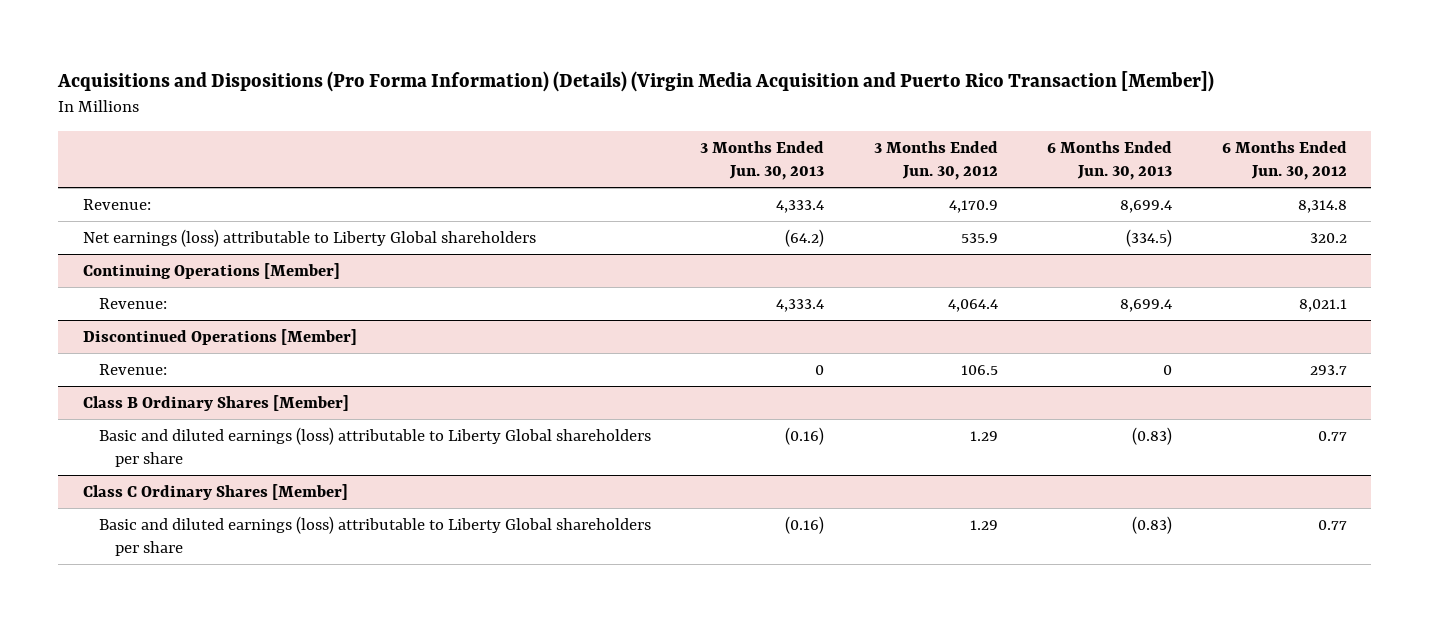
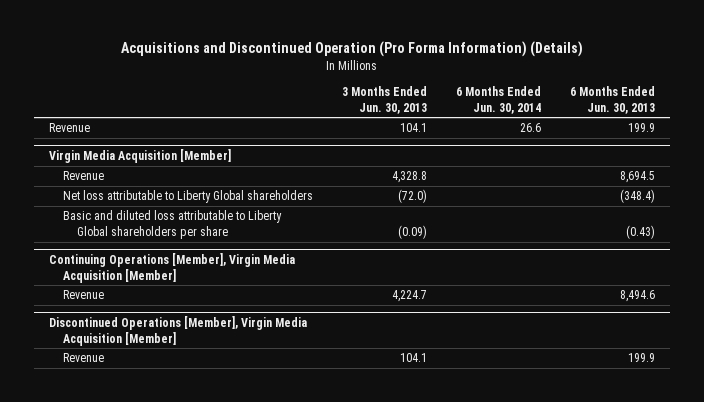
- Acquisitions and Dispositions (Pro Forma Information) (Details) (Virgin Media Acquisition and Puerto Rico Transaction [Member])
+ Acquisitions and Discontinued Operation (Pro Forma Information) (Details)
- | 3 Months Ended Jun. 30, 2013 | 3 Months Ended Jun. 30, 2012 | 6 Months Ended Jun. 30, 2013 | 6 Months Ended Jun. 30, 2012
+ | 3 Months Ended Jun. 30, 2013 | 6 Months Ended Jun. 30, 2014 | 6 Months Ended Jun. 30, 2013
- Revenue: | 4,333.4 | 4,170.9 | 8,699.4 | 8,314.8
- Net earnings (loss) attributable to Liberty Global shareholders | (64.2) | 535.9 | (334.5) | 320.2
- Continuing Operations [Member]
- Revenue: | 4,333.4 | 4,064.4 | 8,699.4 | 8,021.1
- Discontinued Operations [Member]
- Revenue: | 0 | 106.5 | 0 | 293.7
- Class B Ordinary Shares [Member]
- Basic and diluted earnings (loss) attributable to Liberty Global shareholders per share | (0.16) | 1.29 | (0.83) | 0.77
- Class C Ordinary Shares [Member]
- Basic and diluted earnings (loss) attributable to Liberty Global shareholders per share | (0.16) | 1.29 | (0.83) | 0.77
+ Revenue | 104.1 | 26.6 | 199.9
+ Virgin Media Acquisition [Member]
+ Revenue | 4,328.8 | | 8,694.5
+ Net loss attributable to Liberty Global shareholders | (72.0) | | (348.4)
+ Basic and diluted loss attributable to Liberty Global shareholders per share | (0.09) | | (0.43)
+ Continuing Operations [Member], Virgin Media Acquisition [Member]
+ Revenue | 4,224.7 | | 8,494.6
+ Discontinued Operations [Member], Virgin Media Acquisition [Member]
+ Revenue | 104.1 | | 199.9

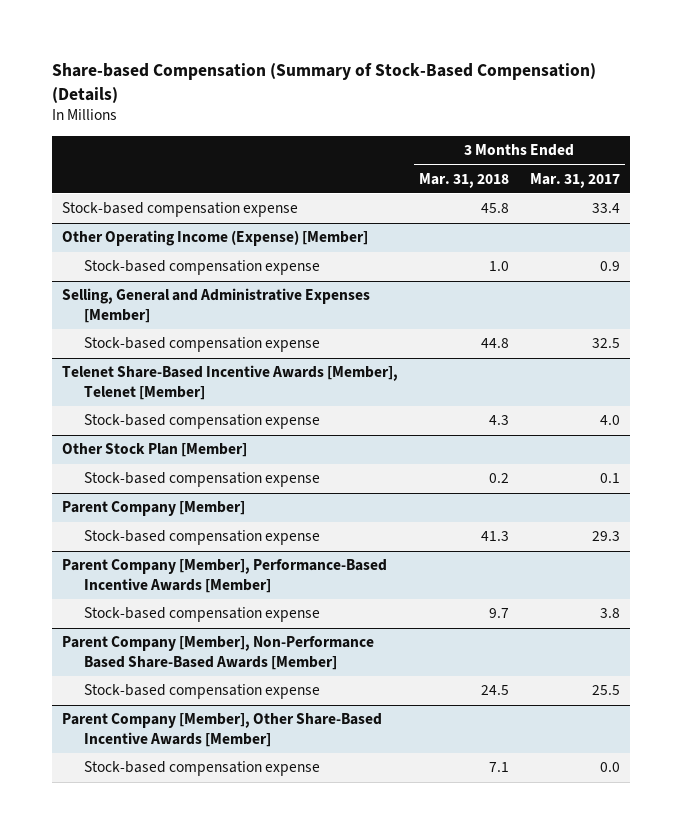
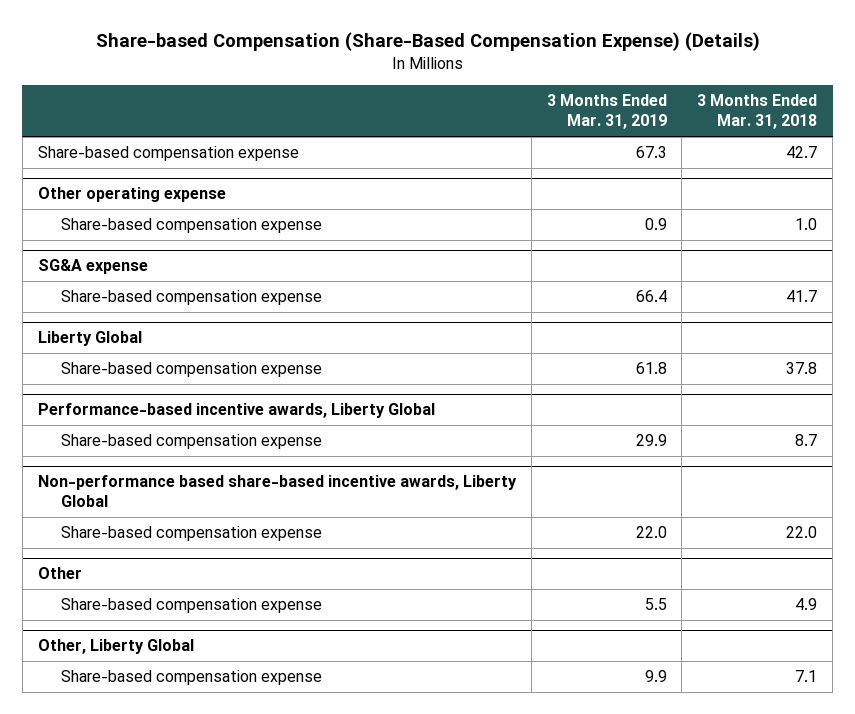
- Share-based Compensation (Summary of Stock-Based Compensation) (Details)
+ Share-based Compensation (Share-Based Compensation Expense) (Details)
- | 3 Months Ended Mar. 31, 2018 | 3 Months Ended Mar. 31, 2017
+ | 3 Months Ended Mar. 31, 2019 | 3 Months Ended Mar. 31, 2018
- Stock-based compensation expense | 45.8 | 33.4
- Other Operating Income (Expense) [Member]
- Stock-based compensation expense | 1.0 | 0.9
- Selling, General and Administrative Expenses [Member]
- Stock-based compensation expense | 44.8 | 32.5
- Telenet Share-Based Incentive Awards [Member], Telenet [Member]
- Stock-based compensation expense | 4.3 | 4.0
- Other Stock Plan [Member]
- Stock-based compensation expense | 0.2 | 0.1
- Parent Company [Member]
- Stock-based compensation expense | 41.3 | 29.3
- Parent Company [Member], Performance-Based Incentive Awards [Member]
- Stock-based compensation expense | 9.7 | 3.8
- Parent Company [Member], Non-Performance Based Share-Based Awards [Member]
- Stock-based compensation expense | 24.5 | 25.5
- Parent Company [Member], Other Share-Based Incentive Awards [Member]
- Stock-based compensation expense | 7.1 | 0.0
+ Share-based compensation expense | 67.3 | 42.7
+ Other operating expense
+ Share-based compensation expense | 0.9 | 1.0
+ SG&A expense
+ Share-based compensation expense | 66.4 | 41.7
+ Liberty Global
+ Share-based compensation expense | 61.8 | 37.8
+ Performance-based incentive awards, Liberty Global
+ Share-based compensation expense | 29.9 | 8.7
+ Non-performance based share-based incentive awards, Liberty Global
+ Share-based compensation expense | 22.0 | 22.0
+ Other
+ Share-based compensation expense | 5.5 | 4.9
+ Other, Liberty Global
+ Share-based compensation expense | 9.9 | 7.1

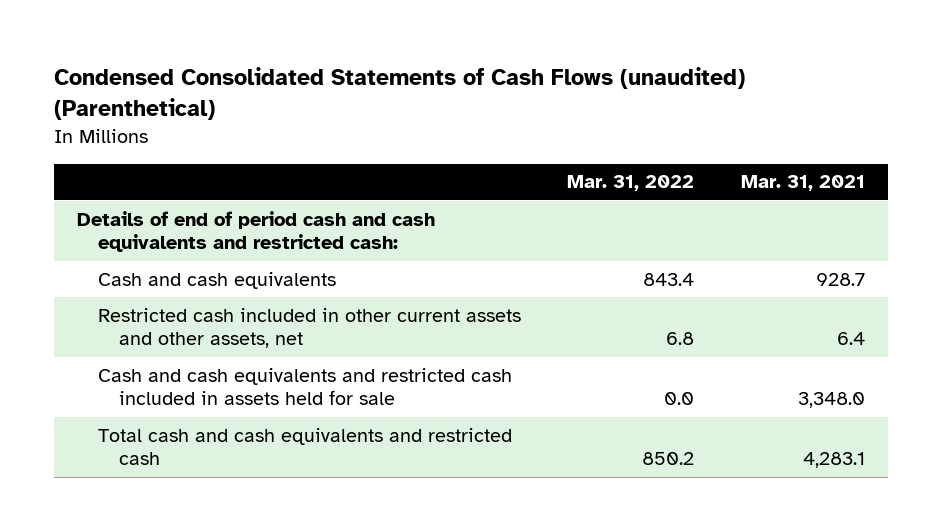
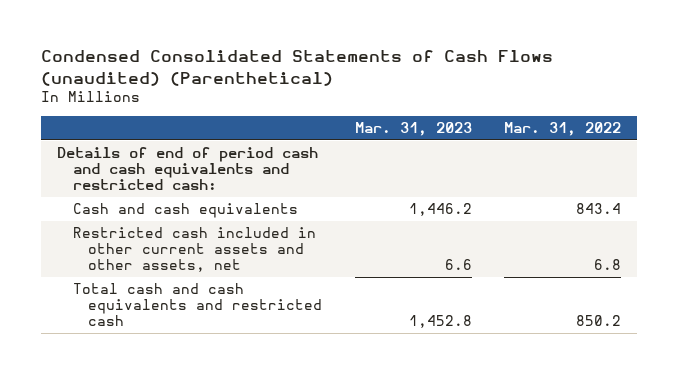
- | Mar. 31, 2022 | Mar. 31, 2021
+ | Mar. 31, 2023 | Mar. 31, 2022
- Cash and cash equivalents and restricted cash included in assets held for sale | 0.0 | 3,348.0

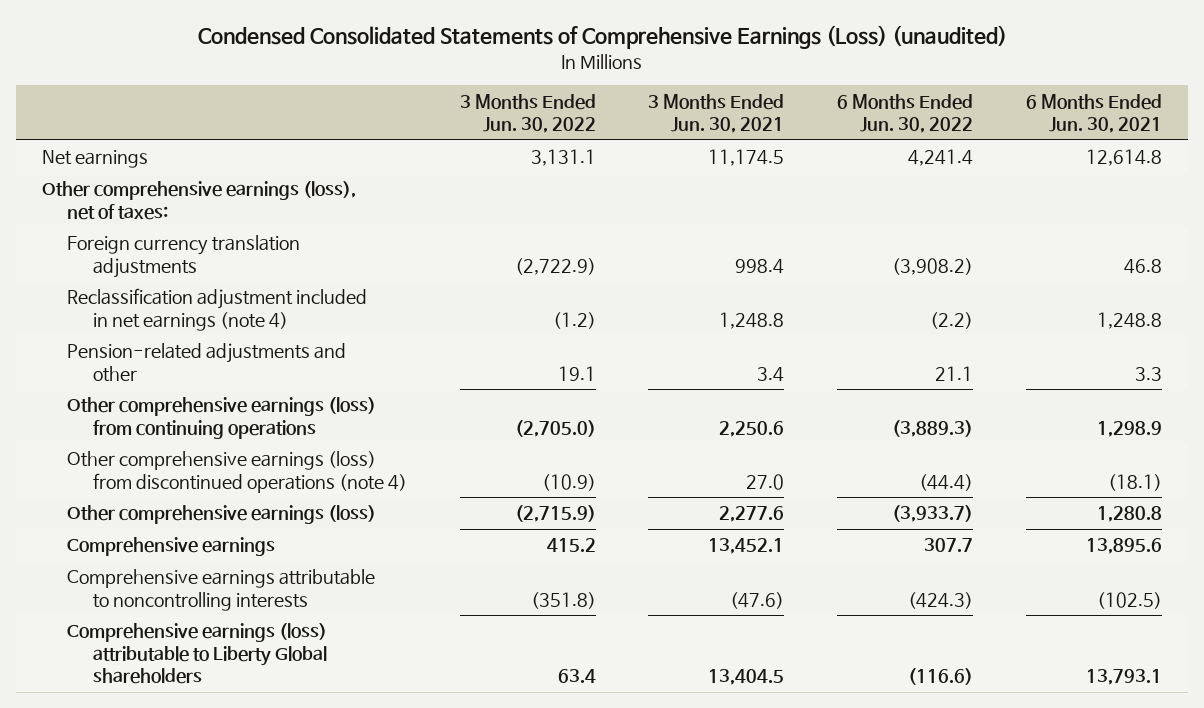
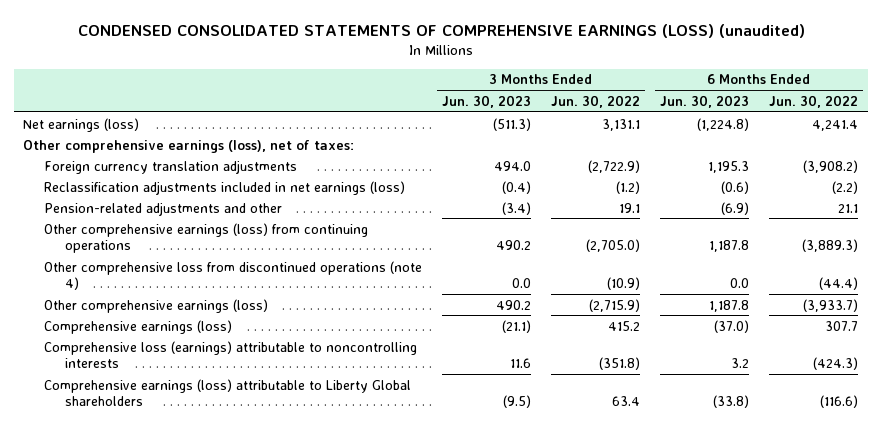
- Condensed Consolidated Statements of Comprehensive Earnings (Loss) (unaudited)
+ CONDENSED CONSOLIDATED STATEMENTS OF COMPREHENSIVE EARNINGS (LOSS) (unaudited)
- | 3 Months Ended Jun. 30, 2022 | 3 Months Ended Jun. 30, 2021 | 6 Months Ended Jun. 30, 2022 | 6 Months Ended Jun. 30, 2021
+ | 3 Months Ended Jun. 30, 2023 | 3 Months Ended Jun. 30, 2022 | 6 Months Ended Jun. 30, 2023 | 6 Months Ended Jun. 30, 2022
- Net earnings | 3,131.1 | 11,174.5 | 4,241.4 | 12,614.8
+ Net earnings (loss) | (511.3) | 3,131.1 | (1,224.8) | 4,241.4
- Reclassification adjustment included in net earnings (note 4) | (1.2) | 1,248.8 | (2.2) | 1,248.8
+ Reclassification adjustments included in net earnings (loss) | (0.4) | (1.2) | (0.6) | (2.2)
- Other comprehensive earnings (loss) from discontinued operations (note 4) | (10.9) | 27.0 | (44.4) | (18.1)
+ Other comprehensive loss from discontinued operations (note 4) | 0.0 | (10.9) | 0.0 | (44.4)
- Comprehensive earnings | 415.2 | 13,452.1 | 307.7 | 13,895.6
- Comprehensive earnings attributable to noncontrolling interests | (351.8) | (47.6) | (424.3) | (102.5)
+ Comprehensive earnings (loss) | (21.1) | 415.2 | (37.0) | 307.7
+ Comprehensive loss (earnings) attributable to noncontrolling interests | 11.6 | (351.8) | 3.2 | (424.3)

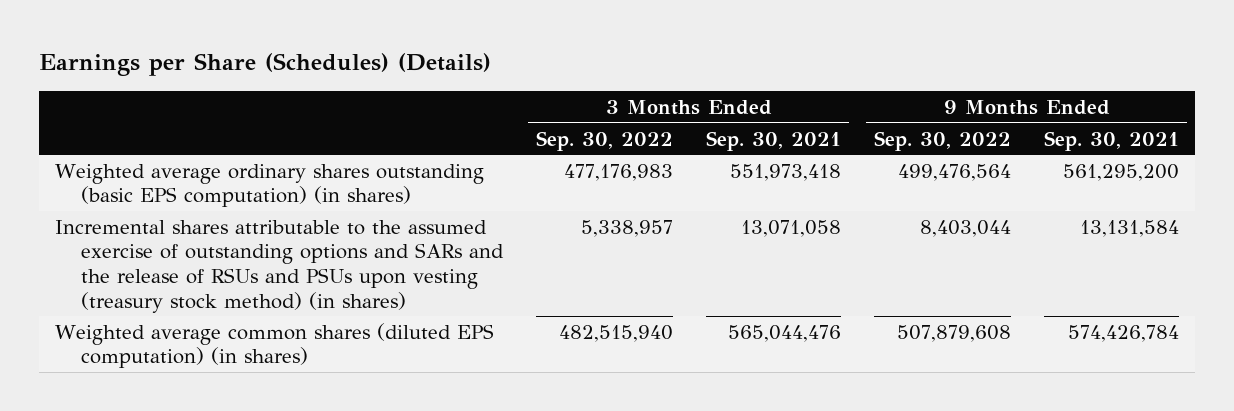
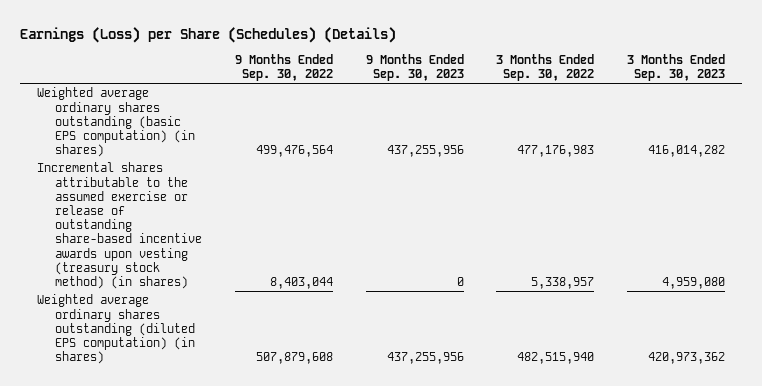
- Earnings per Share (Schedules) (Details)
+ Earnings (Loss) per Share (Schedules) (Details)
- | 3 Months Ended Sep. 30, 2022 | 3 Months Ended Sep. 30, 2021 | 9 Months Ended Sep. 30, 2022 | 9 Months Ended Sep. 30, 2021
+ | 9 Months Ended Sep. 30, 2022 | 9 Months Ended Sep. 30, 2023 | 3 Months Ended Sep. 30, 2022 | 3 Months Ended Sep. 30, 2023
- Incremental shares attributable to the assumed exercise of outstanding options and SARs and the release of RSUs and PSUs upon vesting (treasury stock method) (in shares) | 5,338,957 | 13,071,058 | 8,403,044 | 13,131,584
- Weighted average common shares (diluted EPS computation) (in shares) | 482,515,940 | 565,044,476 | 507,879,608 | 574,426,784
+ Incremental shares attributable to the assumed exercise or release of outstanding share-based incentive awards upon vesting (treasury stock method) (in shares) | 8,403,044 | 0 | 5,338,957 | 4,959,080
+ Weighted average ordinary shares outstanding (diluted EPS computation) (in shares) | 507,879,608 | 437,255,956 | 482,515,940 | 420,973,362

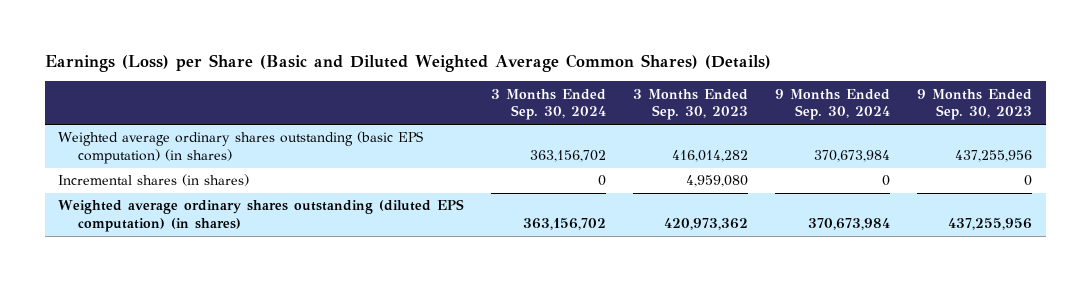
- Earnings (Loss) per Share (Schedules) (Details)
+ Earnings (Loss) per Share (Basic and Diluted Weighted Average Common Shares) (Details)
- | 9 Months Ended Sep. 30, 2022 | 9 Months Ended Sep. 30, 2023 | 3 Months Ended Sep. 30, 2022 | 3 Months Ended Sep. 30, 2023
+ | 3 Months Ended Sep. 30, 2024 | 3 Months Ended Sep. 30, 2023 | 9 Months Ended Sep. 30, 2024 | 9 Months Ended Sep. 30, 2023
- Incremental shares attributable to the assumed exercise or release of outstanding share-based incentive awards upon vesting (treasury stock method) (in shares) | 8,403,044 | 0 | 5,338,957 | 4,959,080
+ Incremental shares (in shares) | 0 | 4,959,080 | 0 | 0

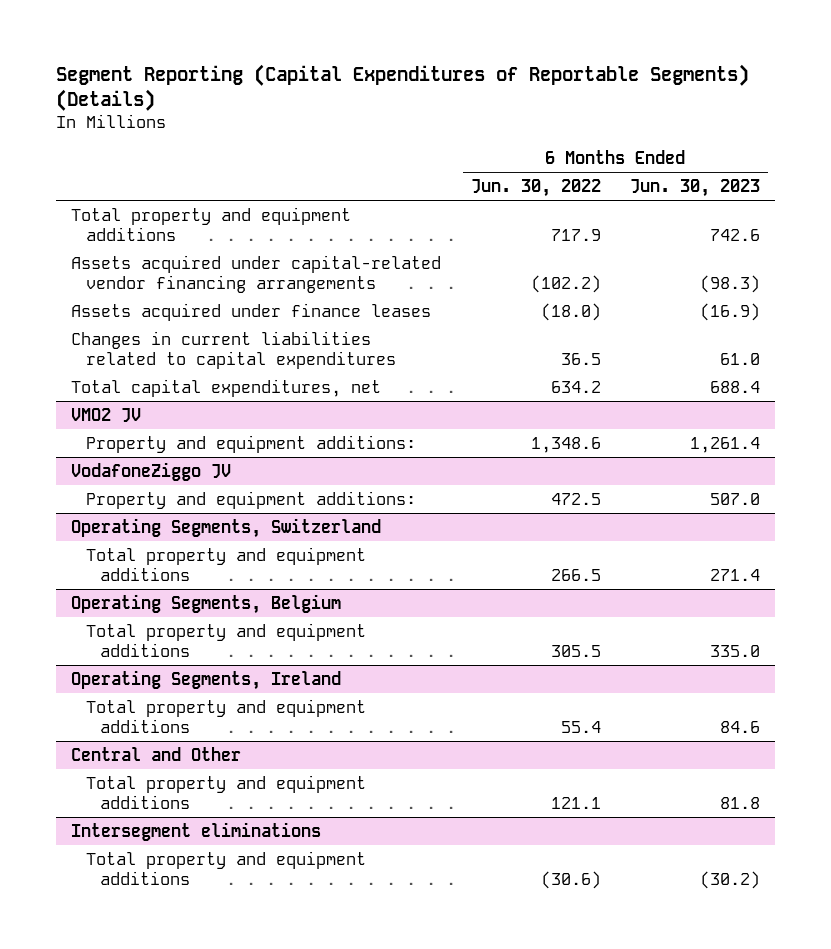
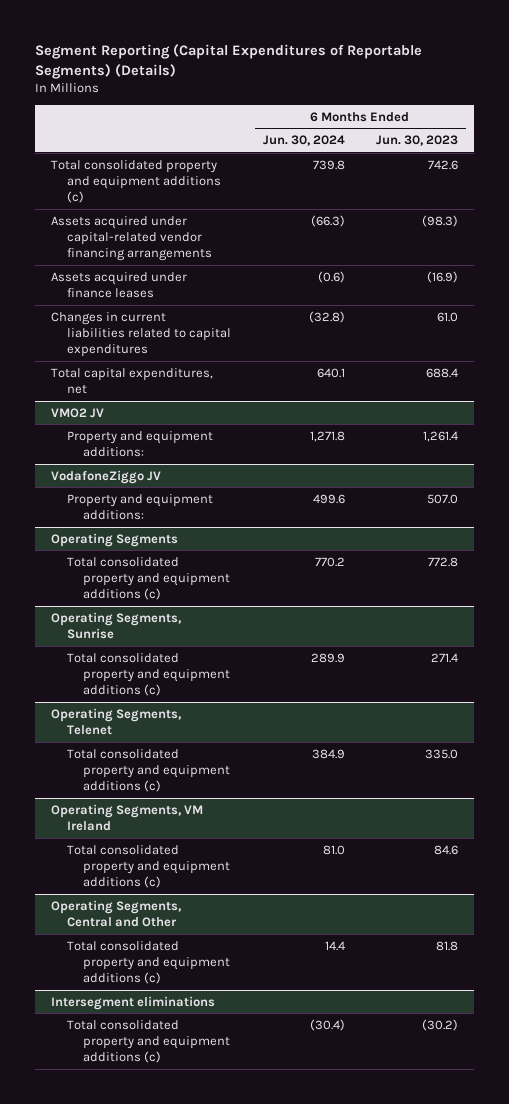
- | 6 Months Ended Jun. 30, 2022 | 6 Months Ended Jun. 30, 2023
+ | 6 Months Ended Jun. 30, 2024 | 6 Months Ended Jun. 30, 2023
- Total property and equipment additions | 717.9 | 742.6
+ Total consolidated property and equipment additions (c) | 739.8 | 742.6
- Operating Segments, Switzerland
- Total property and equipment additions | 266.5 | 271.4
- Operating Segments, Belgium
- Total property and equipment additions | 305.5 | 335.0
- Operating Segments, Ireland
- Total property and equipment additions | 55.4 | 84.6
- Central and Other
- Total property and equipment additions | 121.1 | 81.8
+ Operating Segments
+ Total consolidated property and equipment additions (c) | 770.2 | 772.8
+ Operating Segments, Sunrise
+ Total consolidated property and equipment additions (c) | 289.9 | 271.4
+ Operating Segments, Telenet
+ Total consolidated property and equipment additions (c) | 384.9 | 335.0
+ Operating Segments, VM Ireland
+ Total consolidated property and equipment additions (c) | 81.0 | 84.6
+ Operating Segments, Central and Other
+ Total consolidated property and equipment additions (c) | 14.4 | 81.8
@ Intersegment eliminations
- Total property and equipment additions | (30.6) | (30.2)
+ Total consolidated property and equipment additions (c) | (30.4) | (30.2)

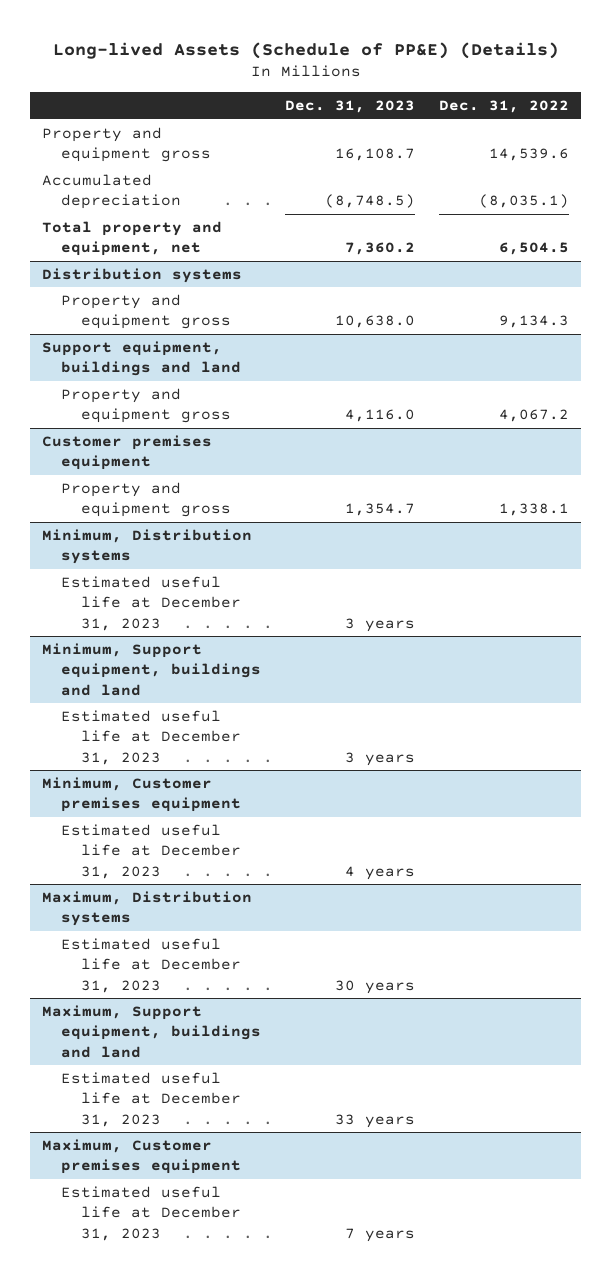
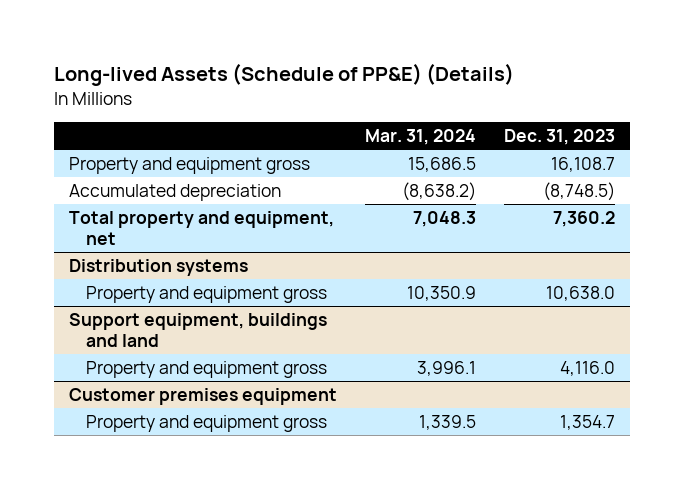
- | Dec. 31, 2023 | Dec. 31, 2022
+ | Mar. 31, 2024 | Dec. 31, 2023
- Minimum, Distribution systems
- Estimated useful life at December 31, 2023 | 3 years |
- Minimum, Support equipment, buildings and land
- Estimated useful life at December 31, 2023 | 3 years |
- Minimum, Customer premises equipment
- Estimated useful life at December 31, 2023 | 4 years |
- Maximum, Distribution systems
- Estimated useful life at December 31, 2023 | 30 years |
- Maximum, Support equipment, buildings and land
- Estimated useful life at December 31, 2023 | 33 years |
- Maximum, Customer premises equipment
- Estimated useful life at December 31, 2023 | 7 years |

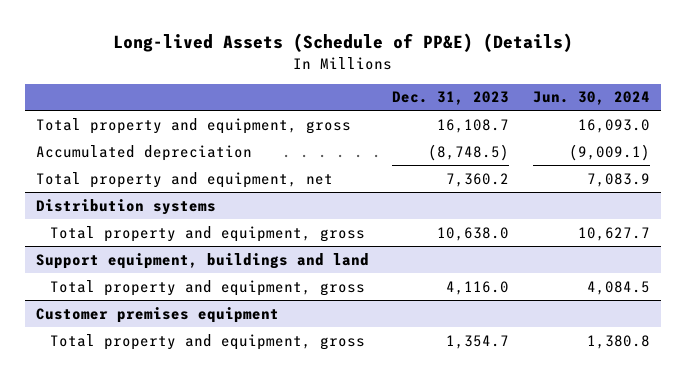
- | Mar. 31, 2024 | Dec. 31, 2023
+ | Dec. 31, 2023 | Jun. 30, 2024
- Property and equipment gross | 15,686.5 | 16,108.7
+ Total property and equipment, gross | 16,108.7 | 16,093.0
@ Distribution systems
- Property and equipment gross | 10,350.9 | 10,638.0
+ Total property and equipment, gross | 10,638.0 | 10,627.7
@ Support equipment, buildings and land
- Property and equipment gross | 3,996.1 | 4,116.0
+ Total property and equipment, gross | 4,116.0 | 4,084.5
@ Customer premises equipment
- Property and equipment gross | 1,339.5 | 1,354.7
+ Total property and equipment, gross | 1,354.7 | 1,380.8

